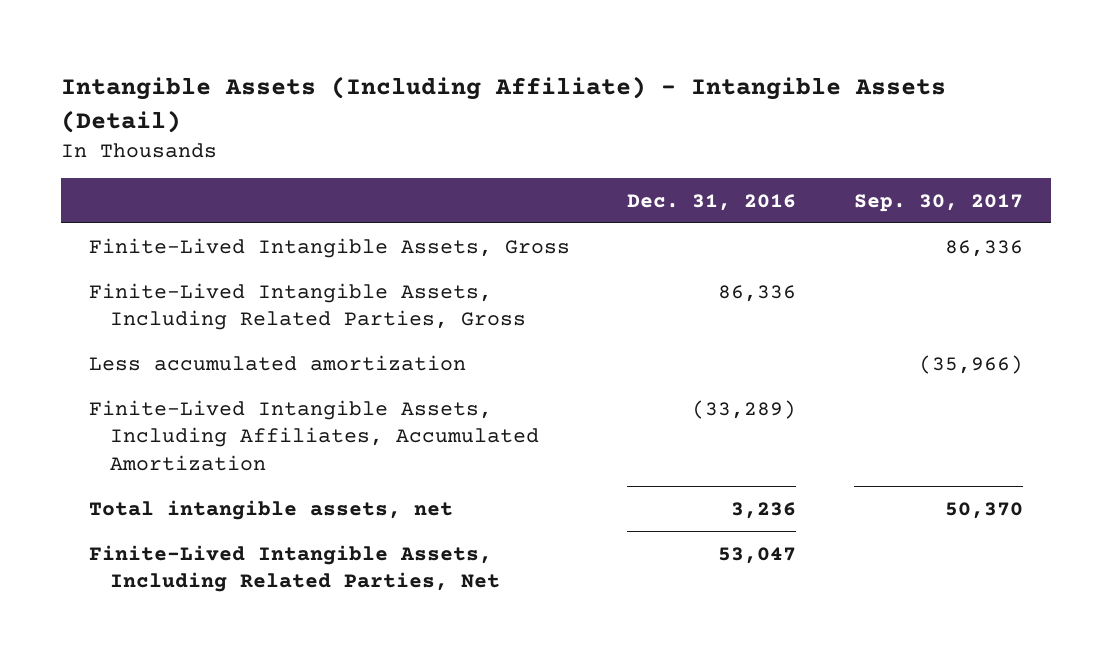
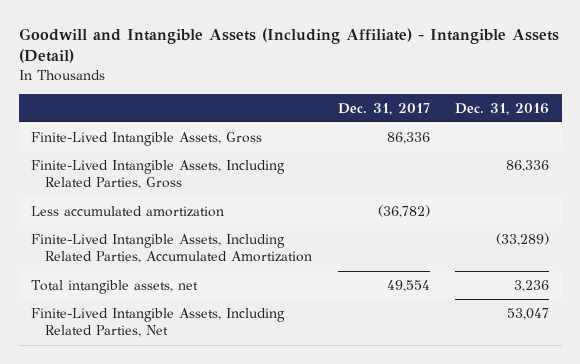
- Intangible Assets (Including Affiliate) - Intangible Assets (Detail)
+ Goodwill and Intangible Assets (Including Affiliate) - Intangible Assets (Detail)
- | Dec. 31, 2016 | Sep. 30, 2017
+ | Dec. 31, 2017 | Dec. 31, 2016
- Finite-Lived Intangible Assets, Including Affiliates, Accumulated Amortization | (33,289) |
+ Finite-Lived Intangible Assets, Including Related Parties, Accumulated Amortization | | (33,289)

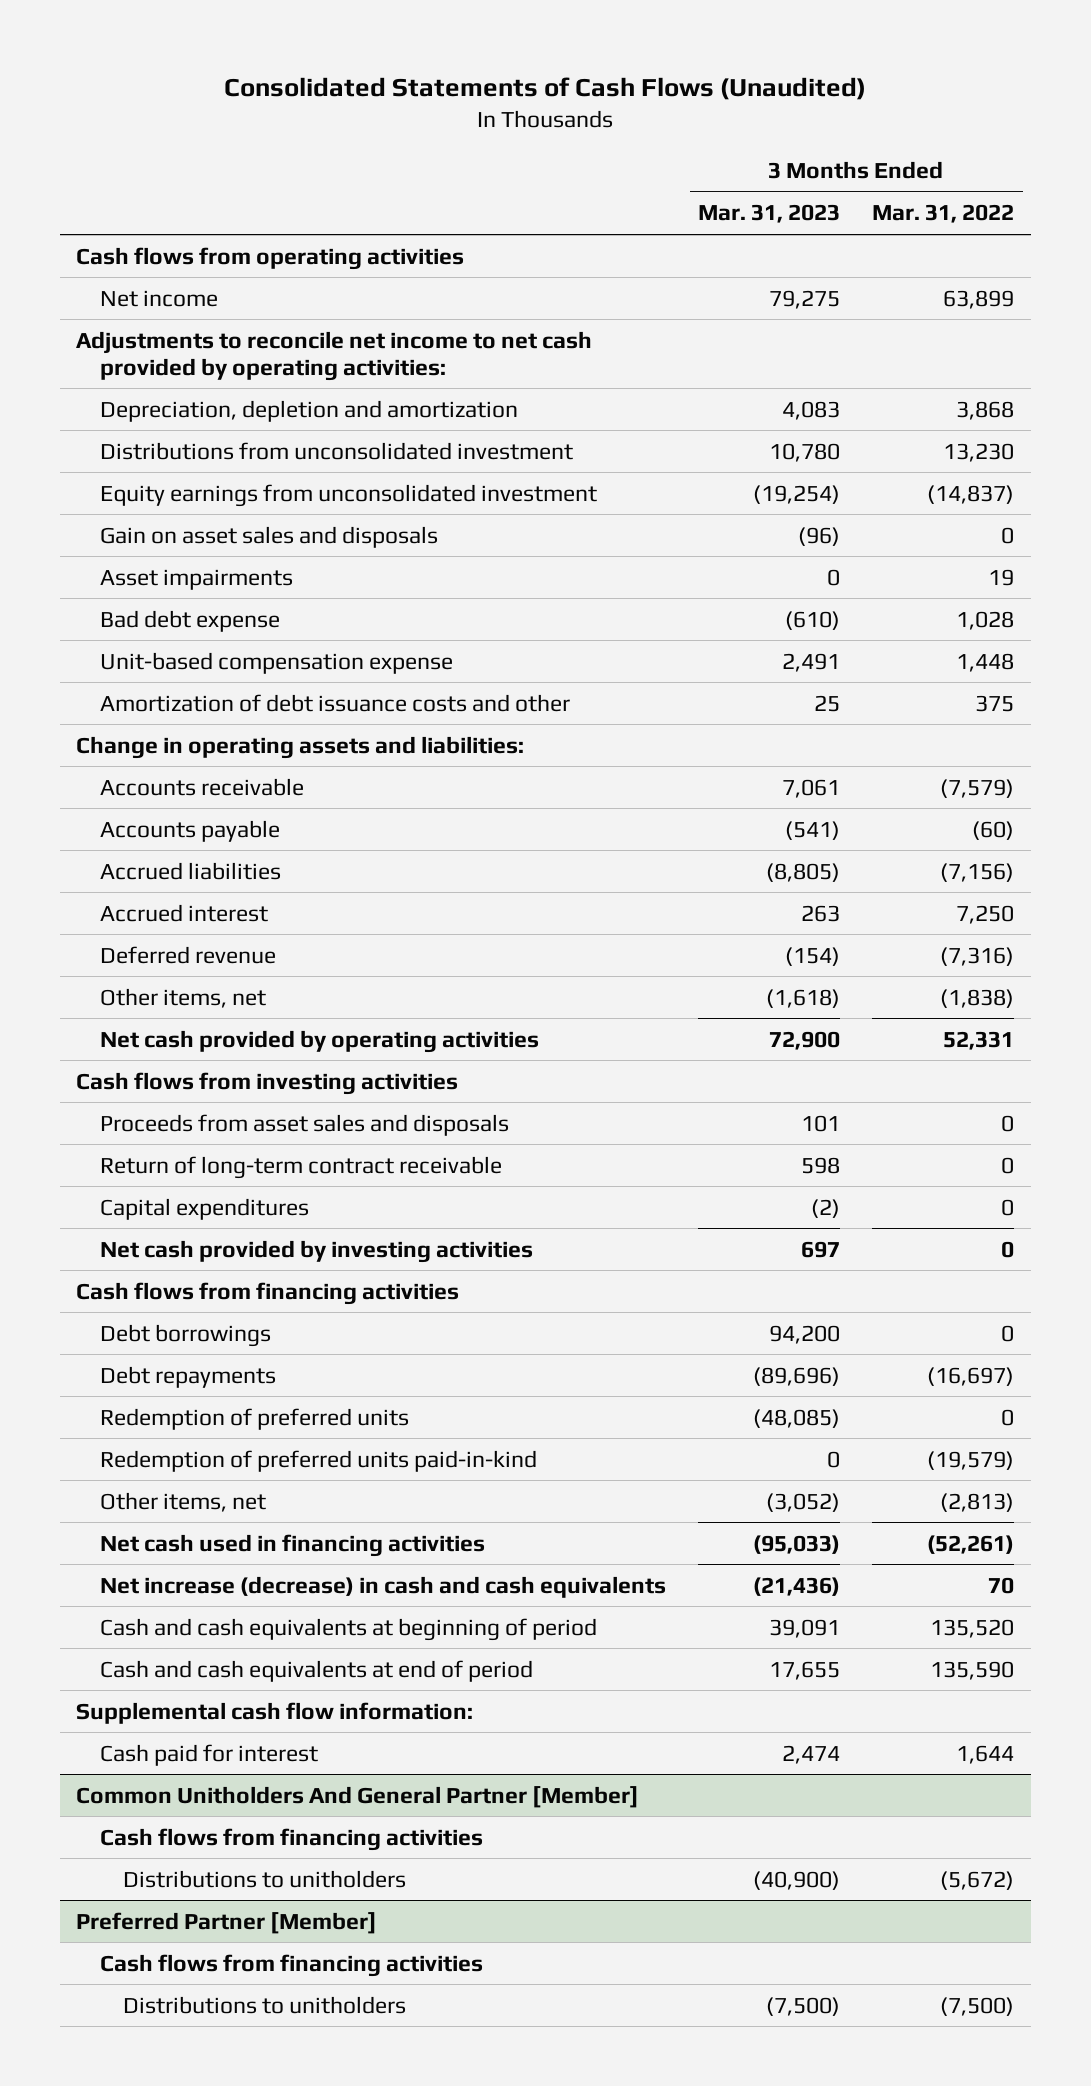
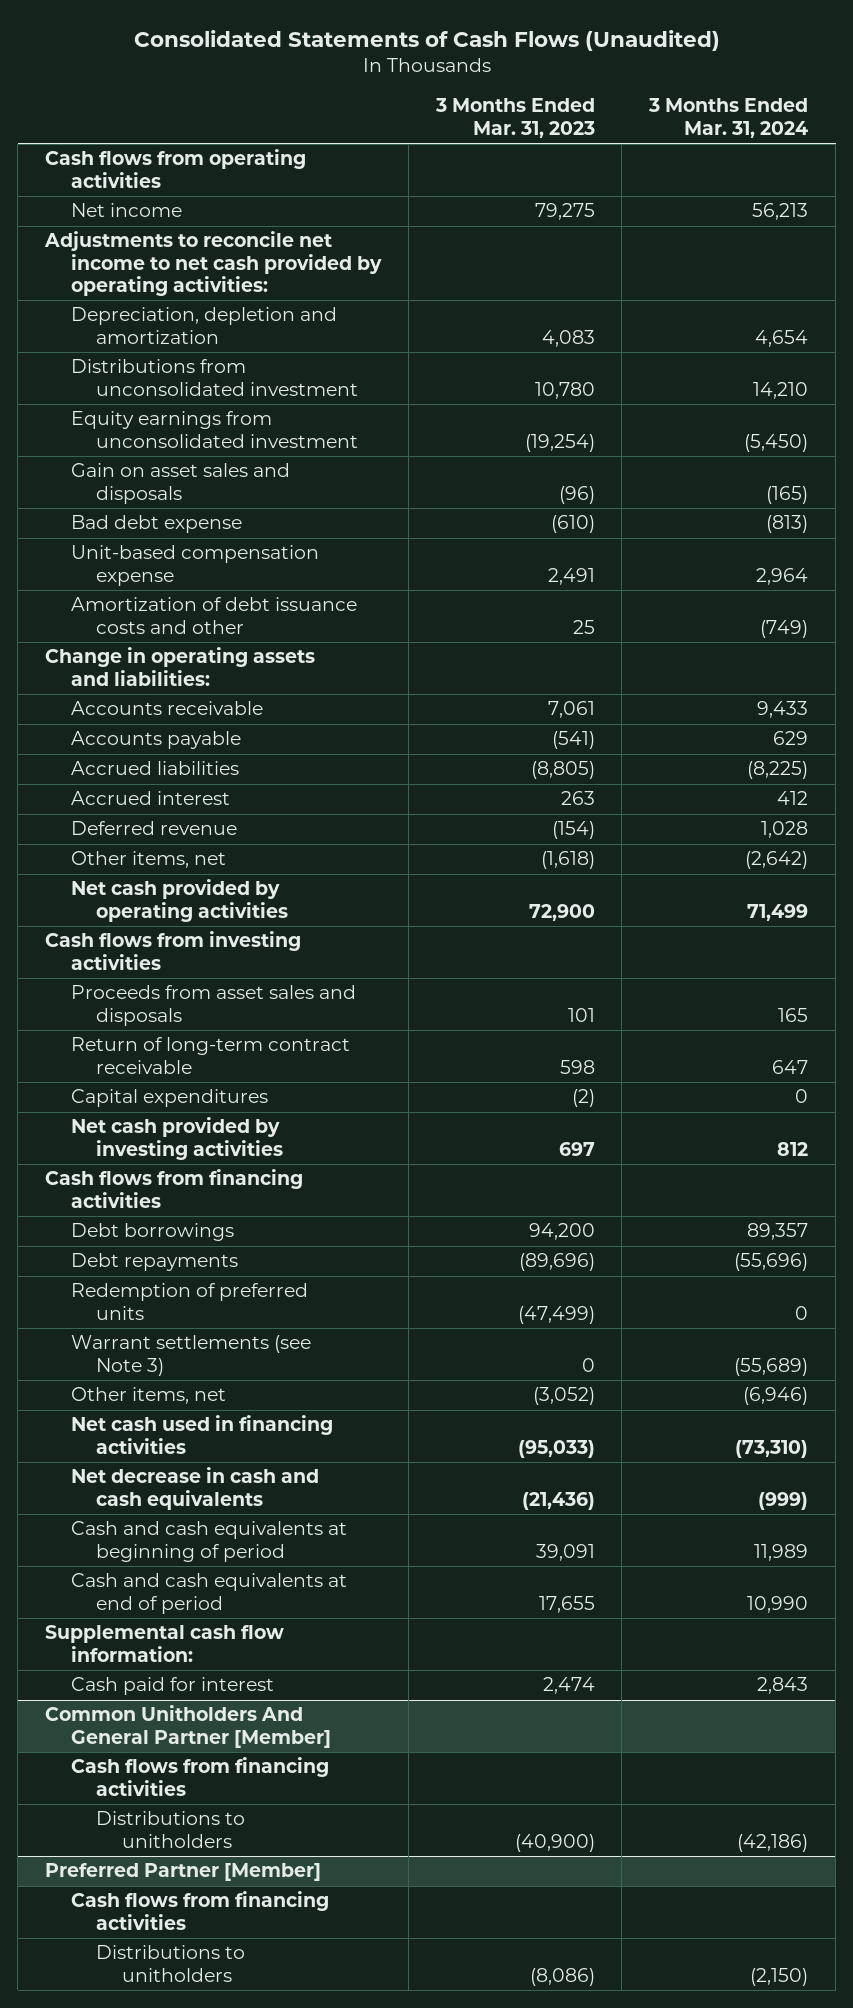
- | 3 Months Ended Mar. 31, 2023 | 3 Months Ended Mar. 31, 2022
+ | 3 Months Ended Mar. 31, 2023 | 3 Months Ended Mar. 31, 2024
- Asset impairments | 0 | 19
- Redemption of preferred units | (48,085) | 0
- Redemption of preferred units paid-in-kind | 0 | (19,579)
+ Redemption of preferred units | (47,499) | 0
+ Warrant settlements (see Note 3) | 0 | (55,689)
- Net increase (decrease) in cash and cash equivalents | (21,436) | 70
+ Net decrease in cash and cash equivalents | (21,436) | (999)
@ Preferred Partner [Member]
- Distributions to unitholders | (7,500) | (7,500)
+ Distributions to unitholders | (8,086) | (2,150)

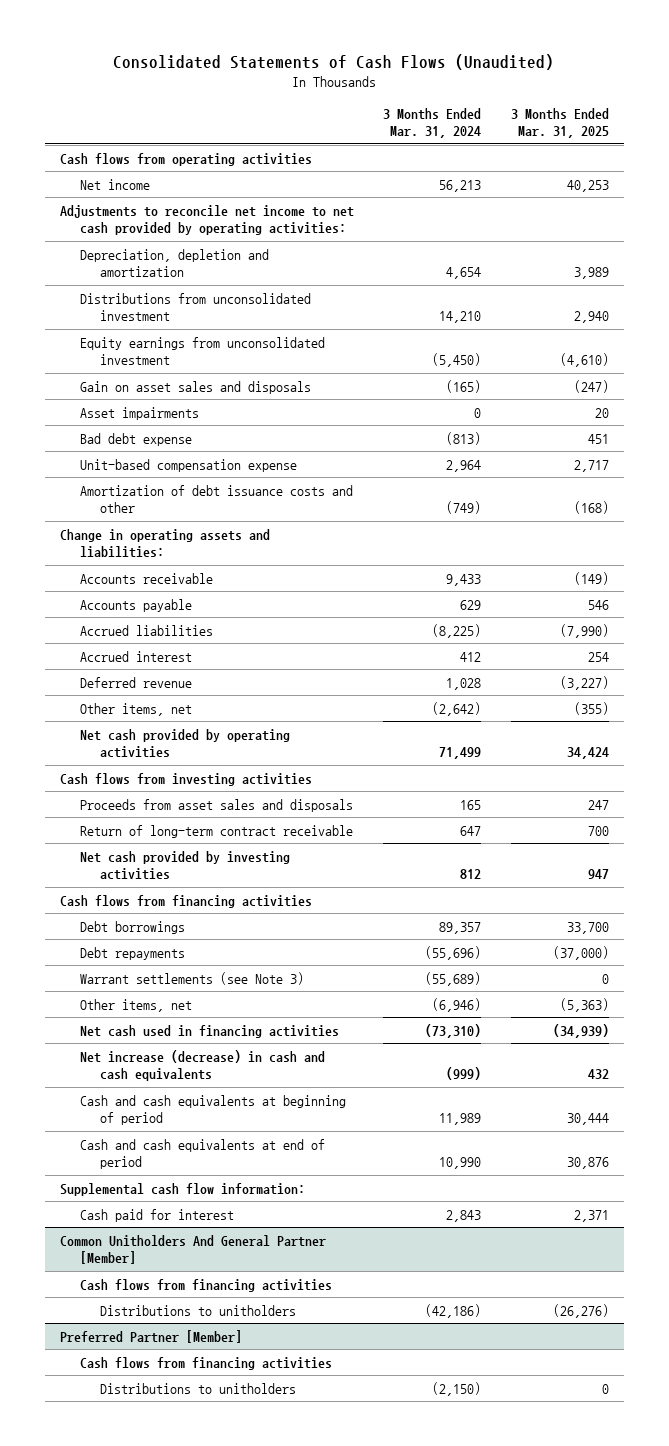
- | 3 Months Ended Mar. 31, 2023 | 3 Months Ended Mar. 31, 2024
+ | 3 Months Ended Mar. 31, 2024 | 3 Months Ended Mar. 31, 2025
+ Asset impairments | 0 | 20
- Capital expenditures | (2) | 0
- Redemption of preferred units | (47,499) | 0
- Net decrease in cash and cash equivalents | (21,436) | (999)
+ Net increase (decrease) in cash and cash equivalents | (999) | 432

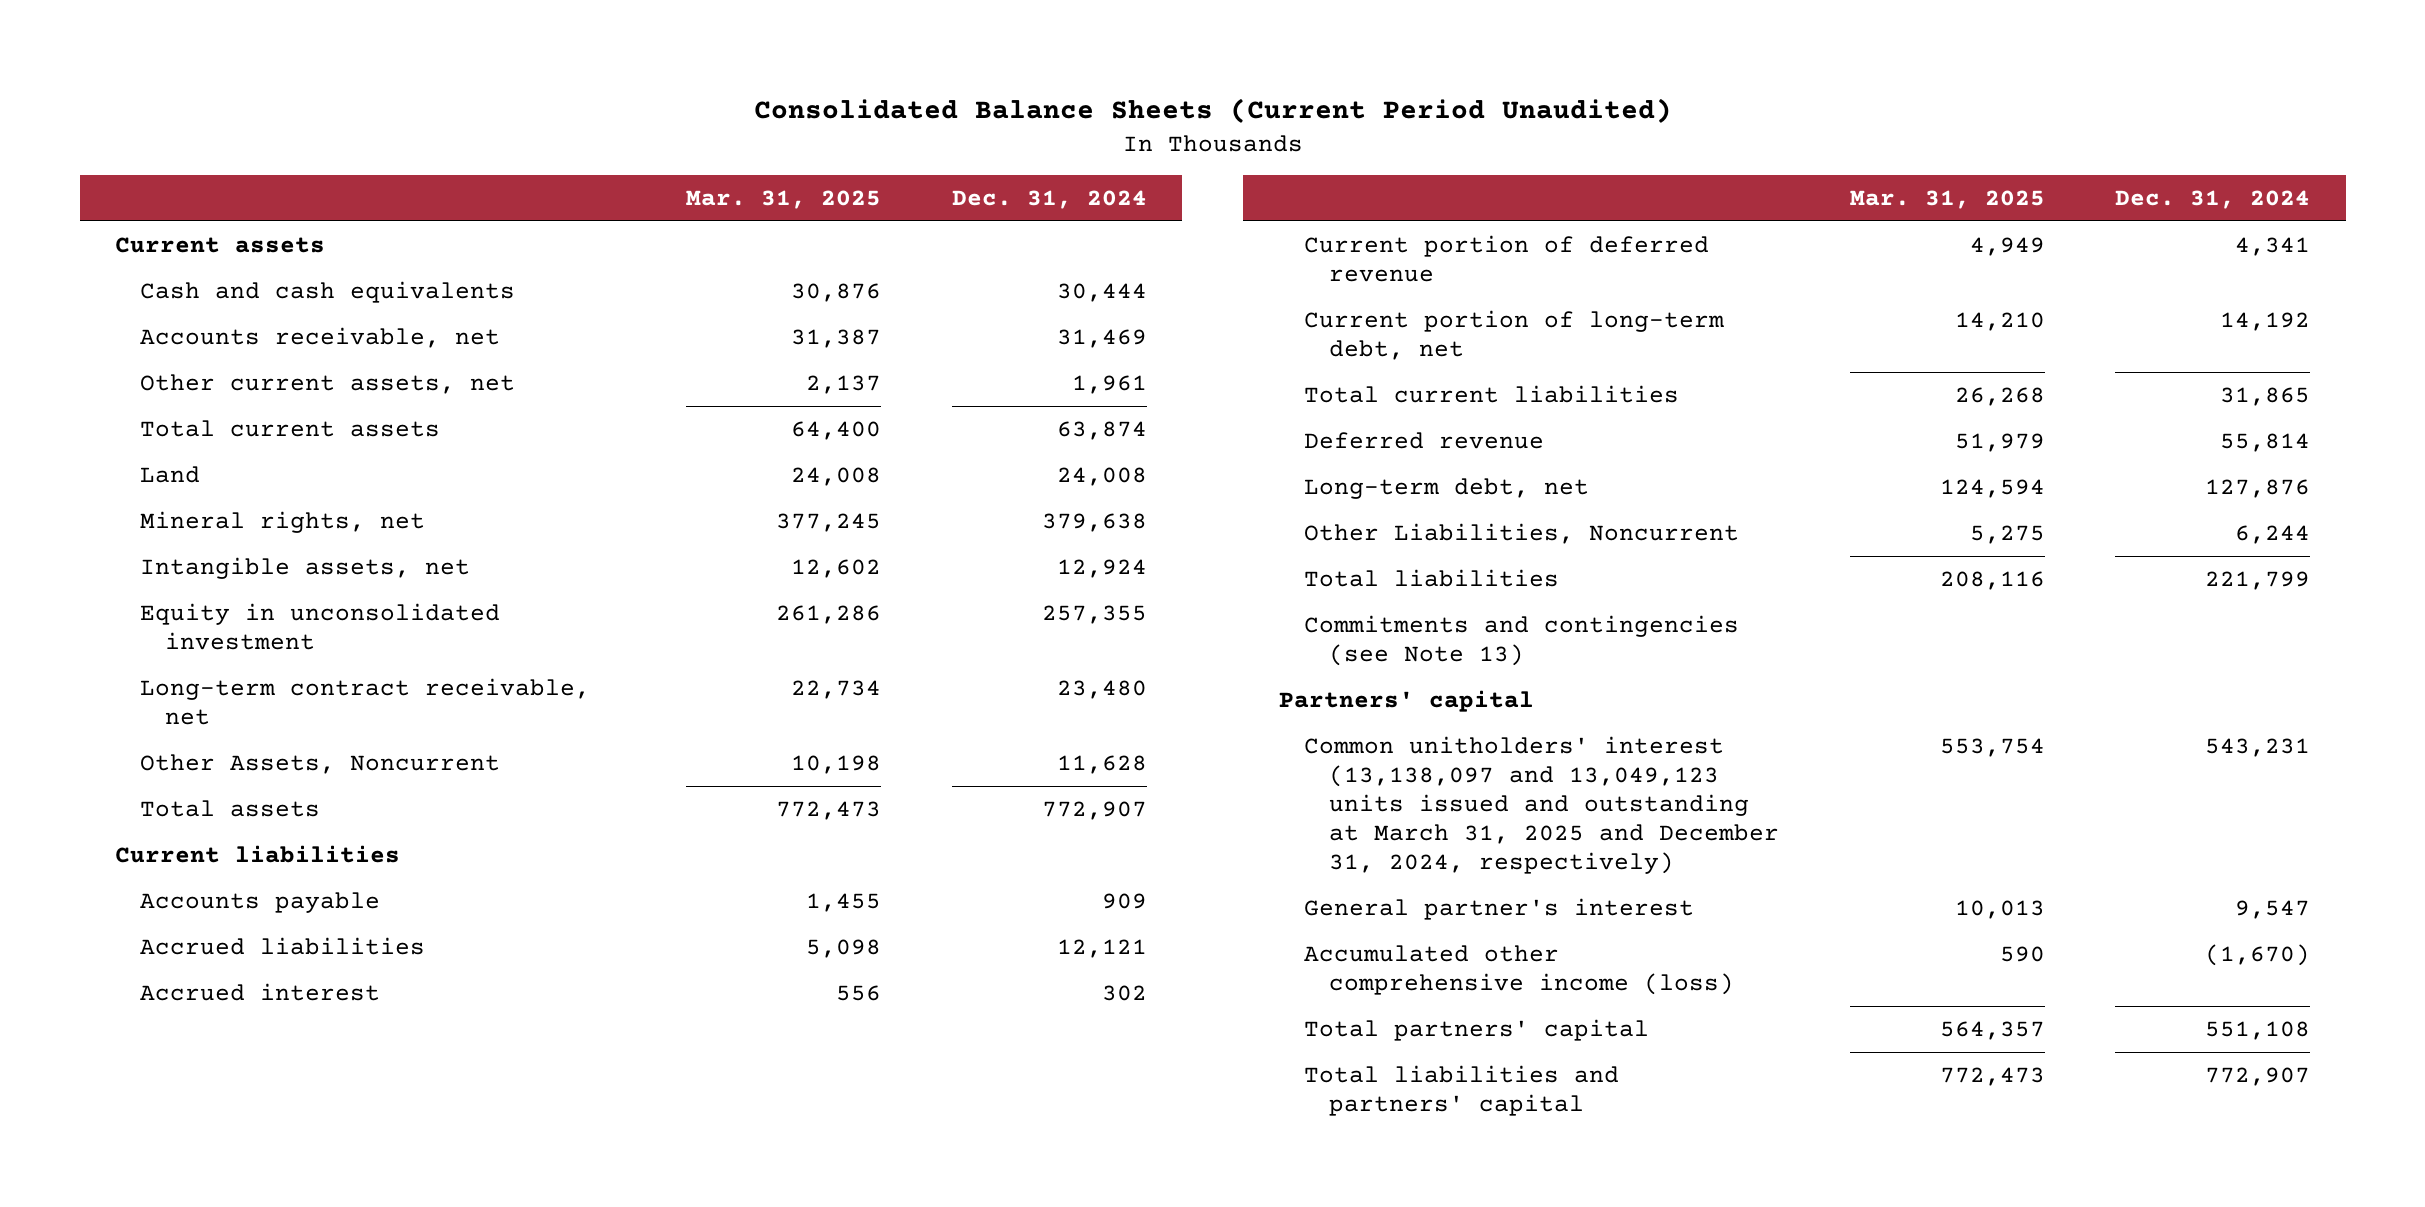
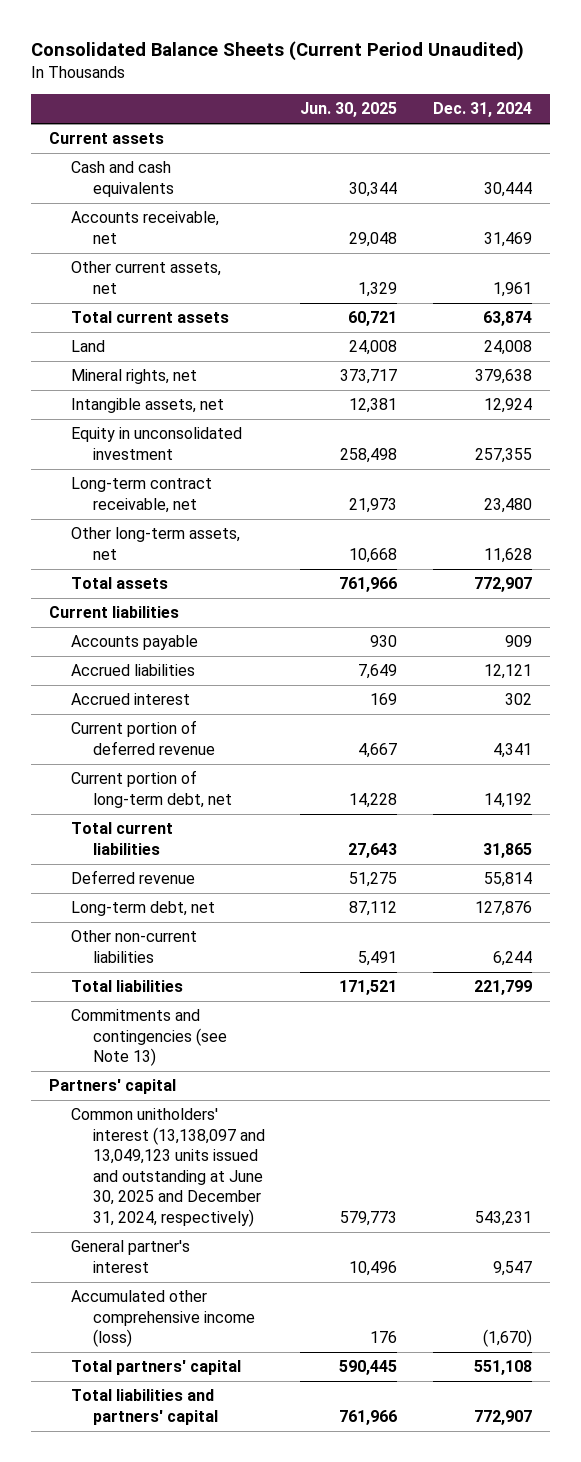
- | Mar. 31, 2025 | Dec. 31, 2024
+ | Jun. 30, 2025 | Dec. 31, 2024
- Other Assets, Noncurrent | 10,198 | 11,628
+ Other long-term assets, net | 10,668 | 11,628
- Other Liabilities, Noncurrent | 5,275 | 6,244
+ Other non-current liabilities | 5,491 | 6,244
- Common unitholders' interest (13,138,097 and 13,049,123 units issued and outstanding at March 31, 2025 and December 31, 2024, respectively) | 553,754 | 543,231
+ Common unitholders' interest (13,138,097 and 13,049,123 units issued and outstanding at June 30, 2025 and December 31, 2024, respectively) | 579,773 | 543,231

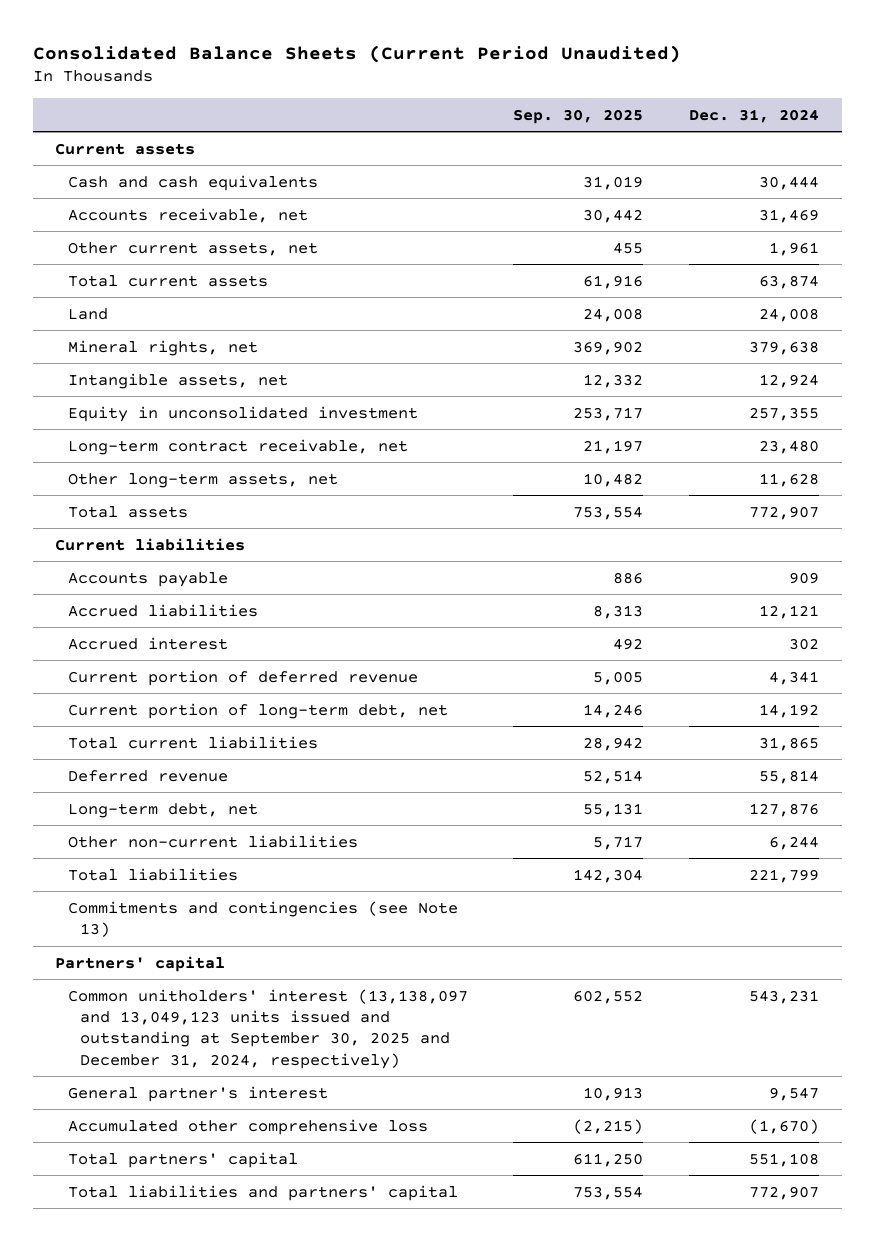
- | Jun. 30, 2025 | Dec. 31, 2024
+ | Sep. 30, 2025 | Dec. 31, 2024
- Common unitholders' interest (13,138,097 and 13,049,123 units issued and outstanding at June 30, 2025 and December 31, 2024, respectively) | 579,773 | 543,231
+ Common unitholders' interest (13,138,097 and 13,049,123 units issued and outstanding at September 30, 2025 and December 31, 2024, respectively) | 602,552 | 543,231
- Accumulated other comprehensive income (loss) | 176 | (1,670)
+ Accumulated other comprehensive loss | (2,215) | (1,670)

